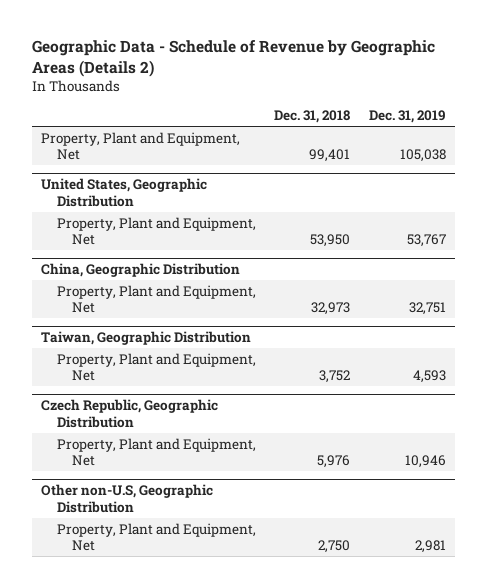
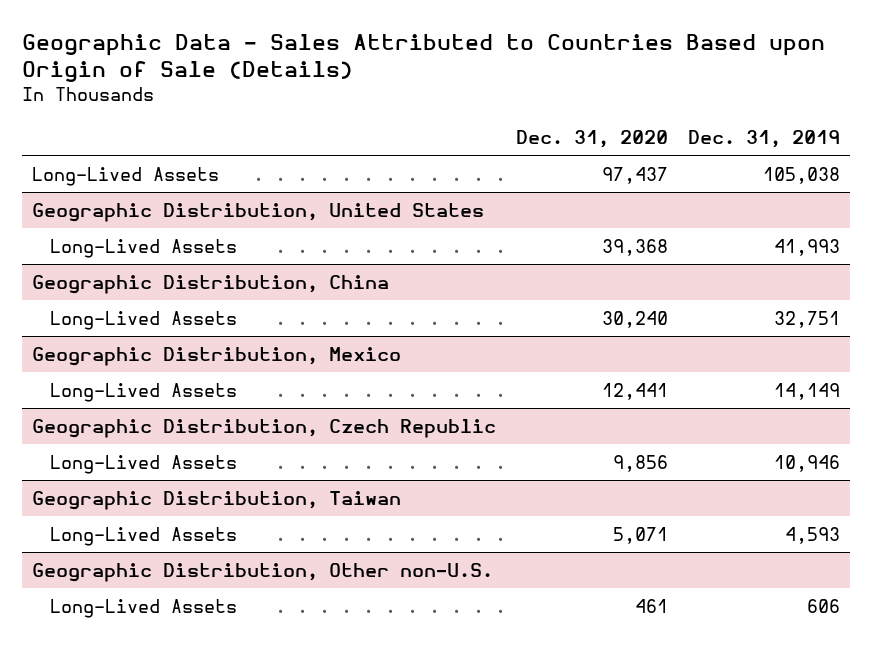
- Geographic Data - Schedule of Revenue by Geographic Areas (Details 2)
+ Geographic Data - Sales Attributed to Countries Based upon Origin of Sale (Details)
- | Dec. 31, 2018 | Dec. 31, 2019
+ | Dec. 31, 2020 | Dec. 31, 2019
- Property, Plant and Equipment, Net | 99,401 | 105,038
- United States, Geographic Distribution
- Property, Plant and Equipment, Net | 53,950 | 53,767
- China, Geographic Distribution
- Property, Plant and Equipment, Net | 32,973 | 32,751
- Taiwan, Geographic Distribution
- Property, Plant and Equipment, Net | 3,752 | 4,593
- Czech Republic, Geographic Distribution
- Property, Plant and Equipment, Net | 5,976 | 10,946
- Other non-U.S, Geographic Distribution
- Property, Plant and Equipment, Net | 2,750 | 2,981
+ Long-Lived Assets | 97,437 | 105,038
+ Geographic Distribution, United States
+ Long-Lived Assets | 39,368 | 41,993
+ Geographic Distribution, China
+ Long-Lived Assets | 30,240 | 32,751
+ Geographic Distribution, Mexico
+ Long-Lived Assets | 12,441 | 14,149
+ Geographic Distribution, Czech Republic
+ Long-Lived Assets | 9,856 | 10,946
+ Geographic Distribution, Taiwan
+ Long-Lived Assets | 5,071 | 4,593
+ Geographic Distribution, Other non-U.S.
+ Long-Lived Assets | 461 | 606

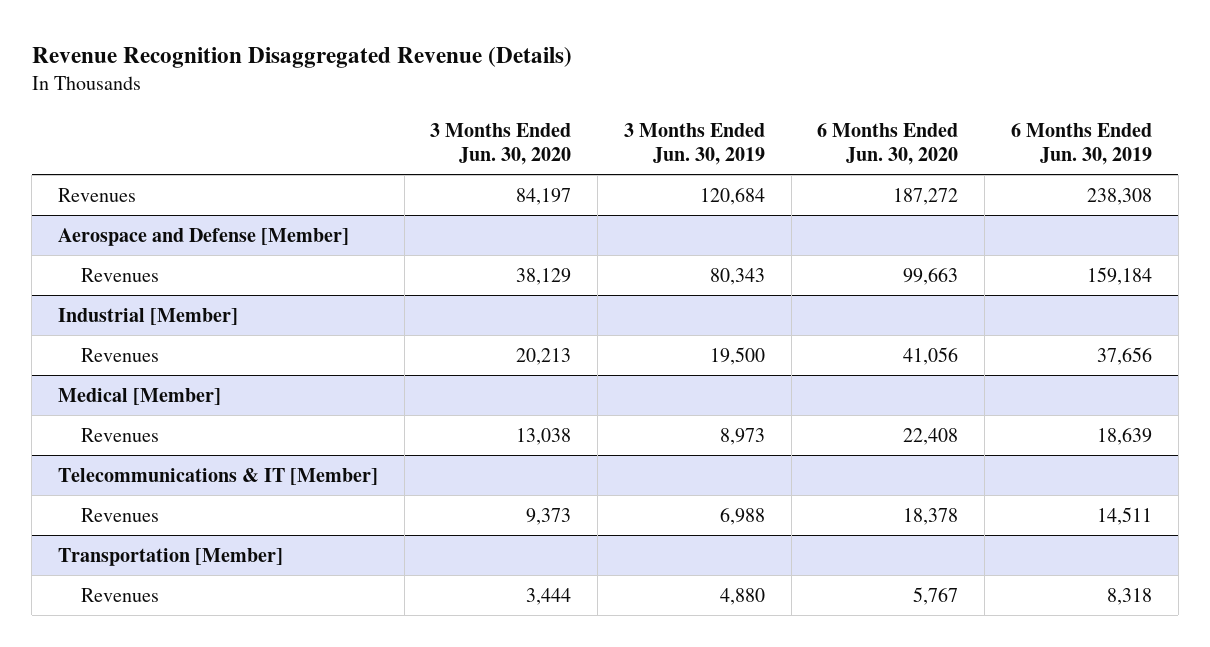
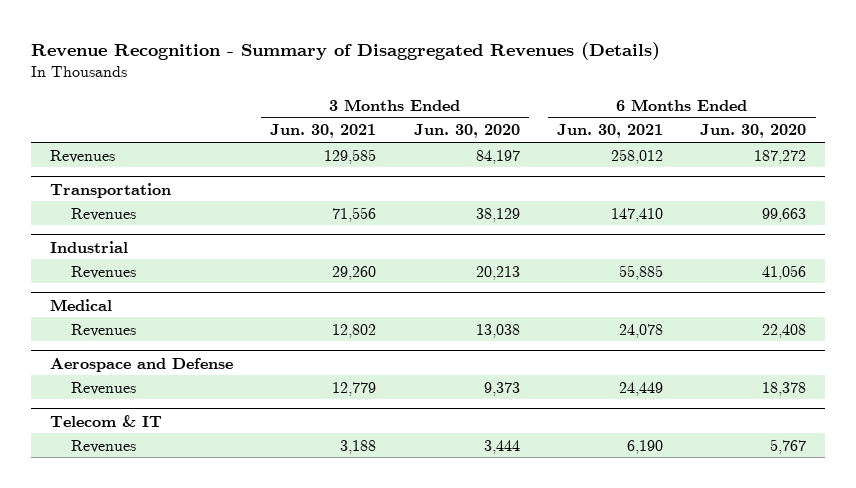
- Revenue Recognition Disaggregated Revenue (Details)
+ Revenue Recognition - Summary of Disaggregated Revenues (Details)
- | 3 Months Ended Jun. 30, 2020 | 3 Months Ended Jun. 30, 2019 | 6 Months Ended Jun. 30, 2020 | 6 Months Ended Jun. 30, 2019
+ | 3 Months Ended Jun. 30, 2021 | 3 Months Ended Jun. 30, 2020 | 6 Months Ended Jun. 30, 2021 | 6 Months Ended Jun. 30, 2020
- Aerospace and Defense [Member]
+ Transportation
- Industrial [Member]
+ Industrial
- Medical [Member]
+ Medical
- Telecommunications & IT [Member]
+ Aerospace and Defense
- Transportation [Member]
+ Telecom & IT

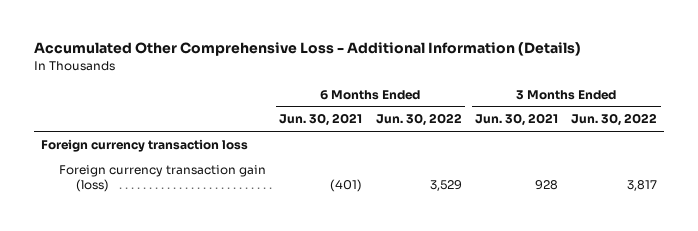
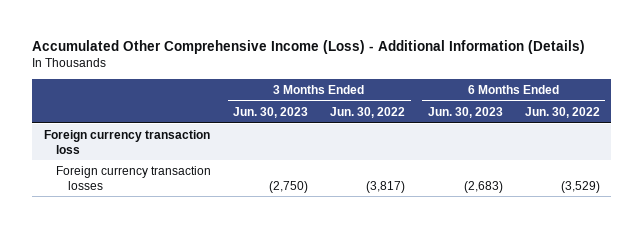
- Accumulated Other Comprehensive Loss - Additional Information (Details)
+ Accumulated Other Comprehensive Income (Loss) - Additional Information (Details)
- | 6 Months Ended Jun. 30, 2021 | 6 Months Ended Jun. 30, 2022 | 3 Months Ended Jun. 30, 2021 | 3 Months Ended Jun. 30, 2022
+ | 3 Months Ended Jun. 30, 2023 | 3 Months Ended Jun. 30, 2022 | 6 Months Ended Jun. 30, 2023 | 6 Months Ended Jun. 30, 2022
- Foreign currency transaction gain (loss) | (401) | 3,529 | 928 | 3,817
+ Foreign currency transaction losses | (2,750) | (3,817) | (2,683) | (3,529)

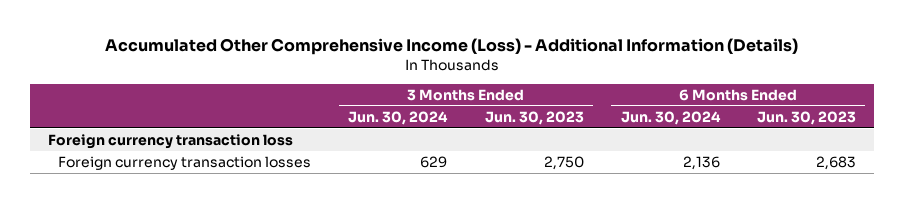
- | 3 Months Ended Jun. 30, 2023 | 3 Months Ended Jun. 30, 2022 | 6 Months Ended Jun. 30, 2023 | 6 Months Ended Jun. 30, 2022
+ | 3 Months Ended Jun. 30, 2024 | 3 Months Ended Jun. 30, 2023 | 6 Months Ended Jun. 30, 2024 | 6 Months Ended Jun. 30, 2023
- Foreign currency transaction losses | (2,750) | (3,817) | (2,683) | (3,529)
+ Foreign currency transaction losses | 629 | 2,750 | 2,136 | 2,683

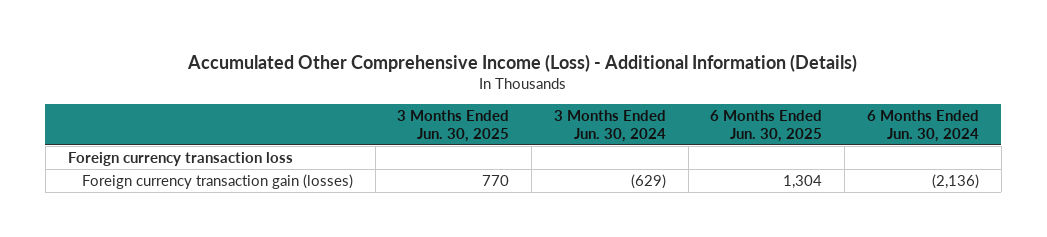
- | 3 Months Ended Jun. 30, 2024 | 3 Months Ended Jun. 30, 2023 | 6 Months Ended Jun. 30, 2024 | 6 Months Ended Jun. 30, 2023
+ | 3 Months Ended Jun. 30, 2025 | 3 Months Ended Jun. 30, 2024 | 6 Months Ended Jun. 30, 2025 | 6 Months Ended Jun. 30, 2024
- Foreign currency transaction losses | 629 | 2,750 | 2,136 | 2,683
+ Foreign currency transaction gain (losses) | 770 | (629) | 1,304 | (2,136)

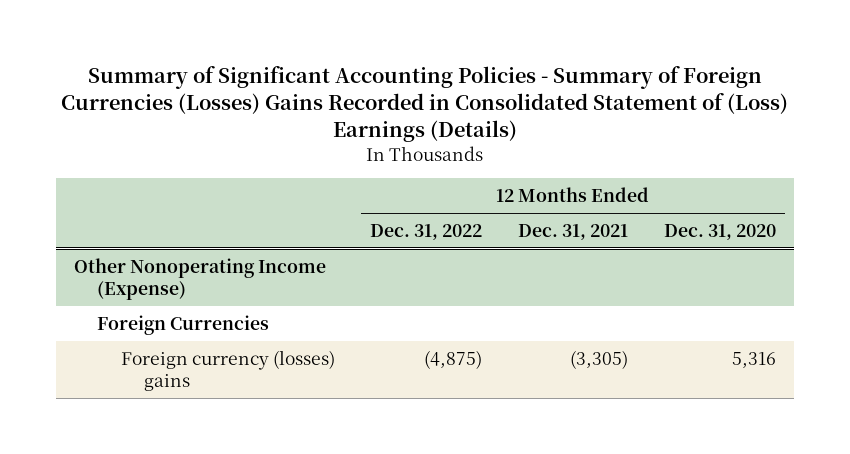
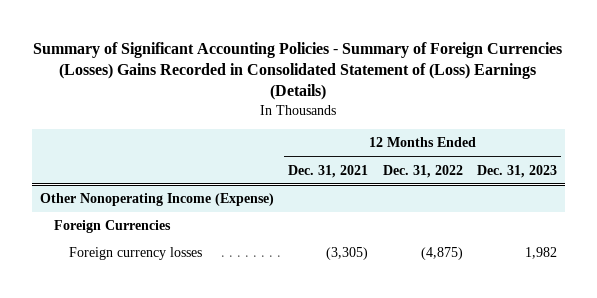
- | 12 Months Ended Dec. 31, 2022 | 12 Months Ended Dec. 31, 2021 | 12 Months Ended Dec. 31, 2020
+ | 12 Months Ended Dec. 31, 2021 | 12 Months Ended Dec. 31, 2022 | 12 Months Ended Dec. 31, 2023
@ Other Nonoperating Income (Expense)
- Foreign currency (losses) gains | (4,875) | (3,305) | 5,316
+ Foreign currency losses | (3,305) | (4,875) | 1,982

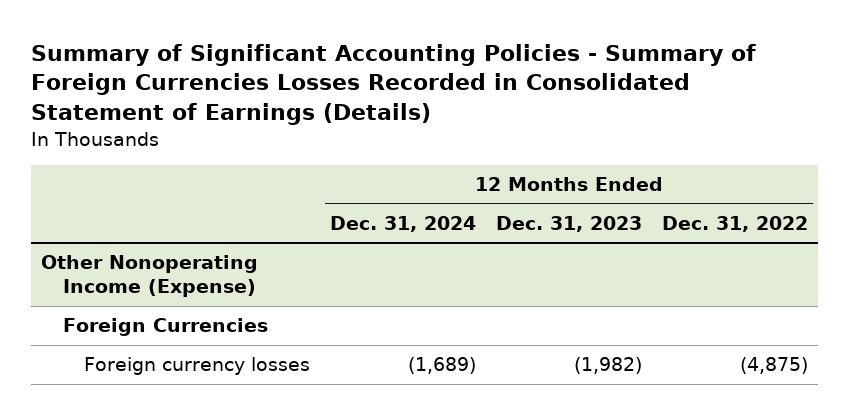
- Summary of Significant Accounting Policies - Summary of Foreign Currencies (Losses) Gains Recorded in Consolidated Statement of (Loss) Earnings (Details)
+ Summary of Significant Accounting Policies - Summary of Foreign Currencies Losses Recorded in Consolidated Statement of Earnings (Details)
- | 12 Months Ended Dec. 31, 2021 | 12 Months Ended Dec. 31, 2022 | 12 Months Ended Dec. 31, 2023
+ | 12 Months Ended Dec. 31, 2024 | 12 Months Ended Dec. 31, 2023 | 12 Months Ended Dec. 31, 2022
@ Other Nonoperating Income (Expense)
- Foreign currency losses | (3,305) | (4,875) | 1,982
+ Foreign currency losses | (1,689) | (1,982) | (4,875)

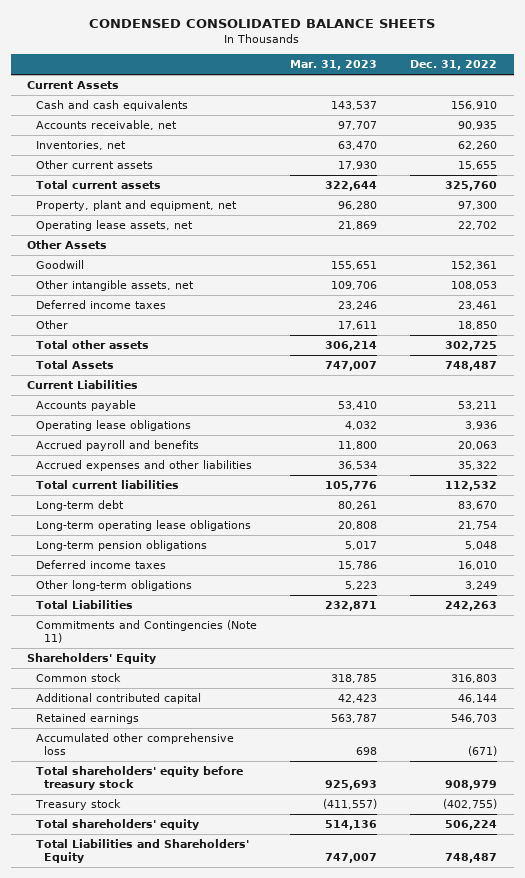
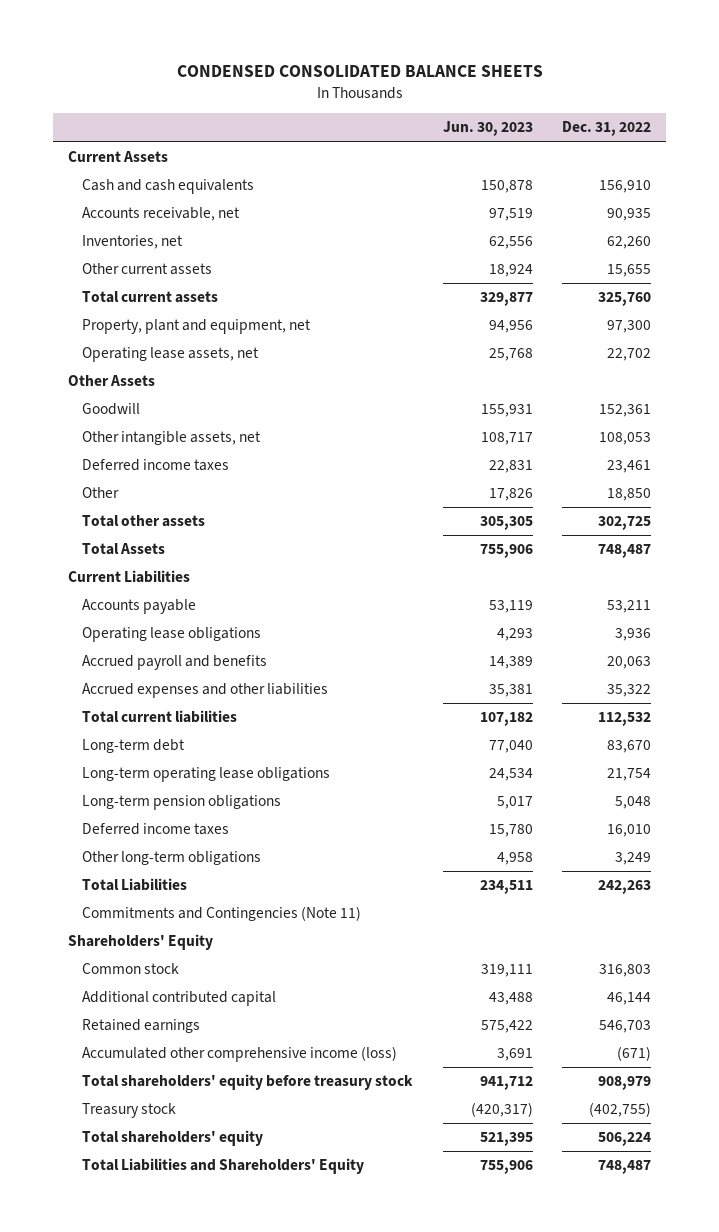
- | Mar. 31, 2023 | Dec. 31, 2022
+ | Jun. 30, 2023 | Dec. 31, 2022
- Accumulated other comprehensive loss | 698 | (671)
+ Accumulated other comprehensive income (loss) | 3,691 | (671)

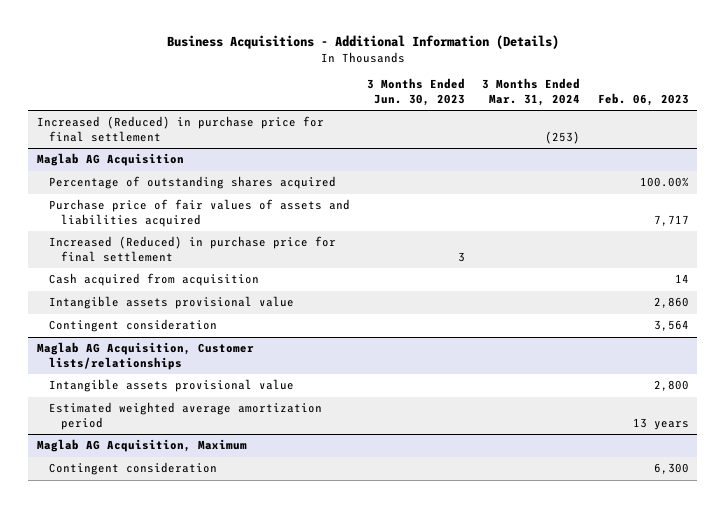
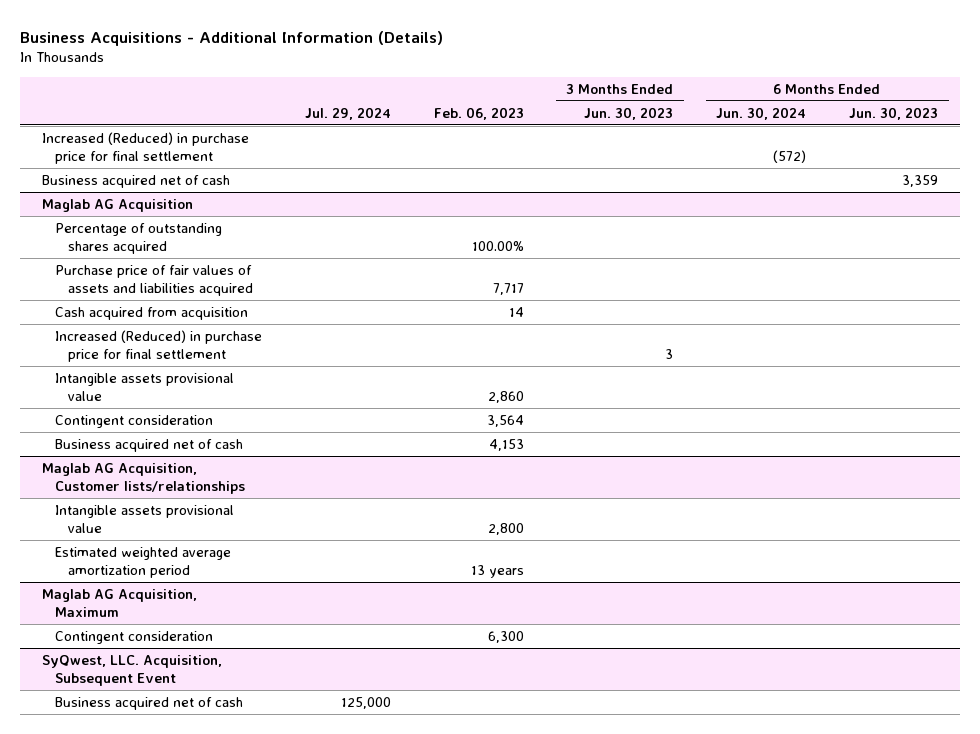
- | 3 Months Ended Jun. 30, 2023 | 3 Months Ended Mar. 31, 2024 | Feb. 06, 2023
+ | Jul. 29, 2024 | Feb. 06, 2023 | 3 Months Ended Jun. 30, 2023 | 6 Months Ended Jun. 30, 2024 | 6 Months Ended Jun. 30, 2023
+ Business acquired net of cash | | | | | 3,359
@ Maglab AG Acquisition
moved down: Increased (Reduced) in purchase price for final settlement | | | 3 | |
+ Business acquired net of cash | | 4,153 | | |
+ SyQwest, LLC. Acquisition, Subsequent Event
+ Business acquired net of cash | 125,000 | | | |

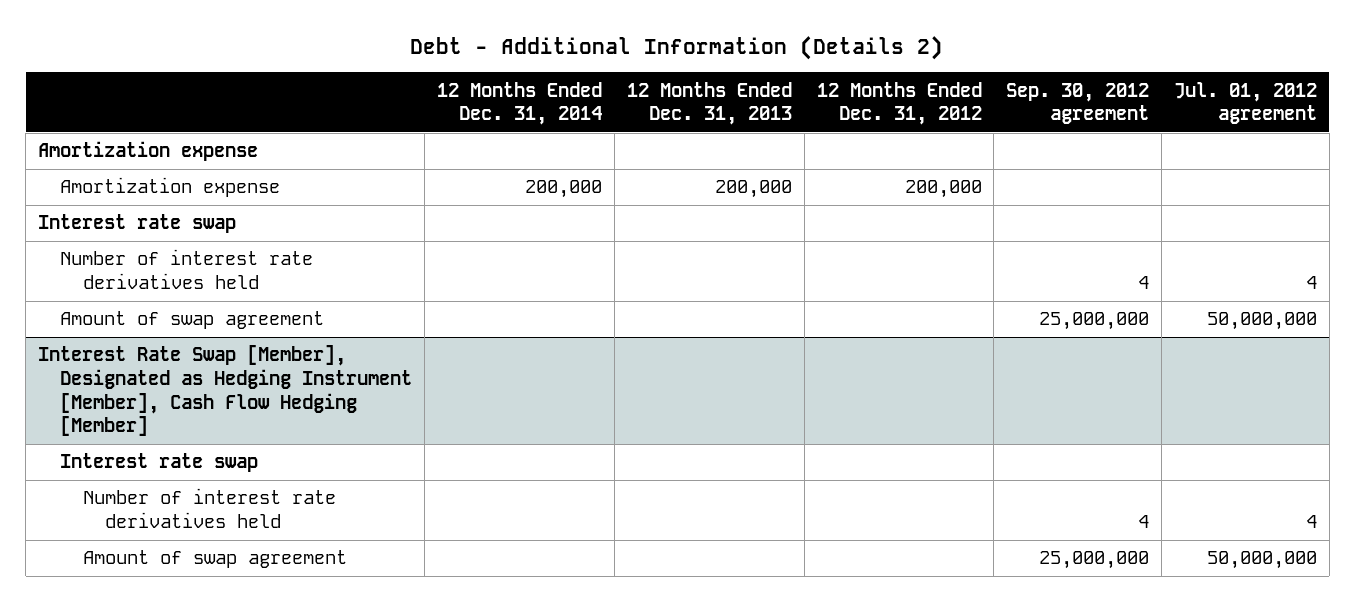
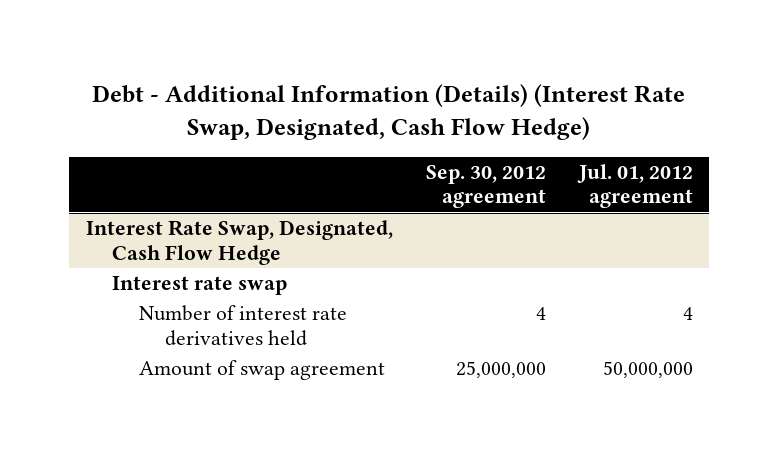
- Debt - Additional Information (Details 2)
+ Debt - Additional Information (Details) (Interest Rate Swap, Designated, Cash Flow Hedge)
- | 12 Months Ended Dec. 31, 2014 | 12 Months Ended Dec. 31, 2013 | 12 Months Ended Dec. 31, 2012 | Sep. 30, 2012 agreement | Jul. 01, 2012 agreement
+ | Sep. 30, 2012 agreement | Jul. 01, 2012 agreement
- Amortization expense
- Amortization expense | 200,000 | 200,000 | 200,000 | |
- Interest rate swap
- Number of interest rate derivatives held | | | | 4 | 4
- Amount of swap agreement | | | | 25,000,000 | 50,000,000
- Interest Rate Swap [Member], Designated as Hedging Instrument [Member], Cash Flow Hedging [Member]
+ Interest Rate Swap, Designated, Cash Flow Hedge

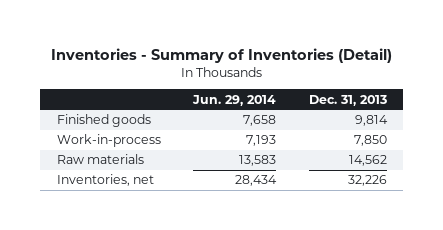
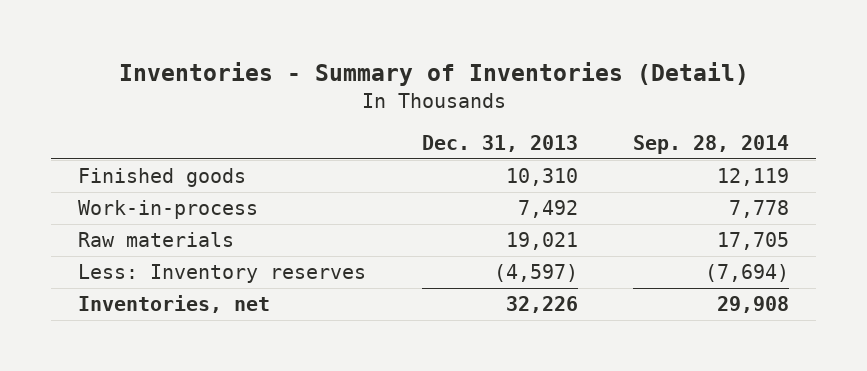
- | Jun. 29, 2014 | Dec. 31, 2013
+ | Dec. 31, 2013 | Sep. 28, 2014
- Finished goods | 7,658 | 9,814
- Work-in-process | 7,193 | 7,850
- Raw materials | 13,583 | 14,562
+ Finished goods | 10,310 | 12,119
+ Work-in-process | 7,492 | 7,778
+ Raw materials | 19,021 | 17,705
+ Less: Inventory reserves | (4,597) | (7,694)

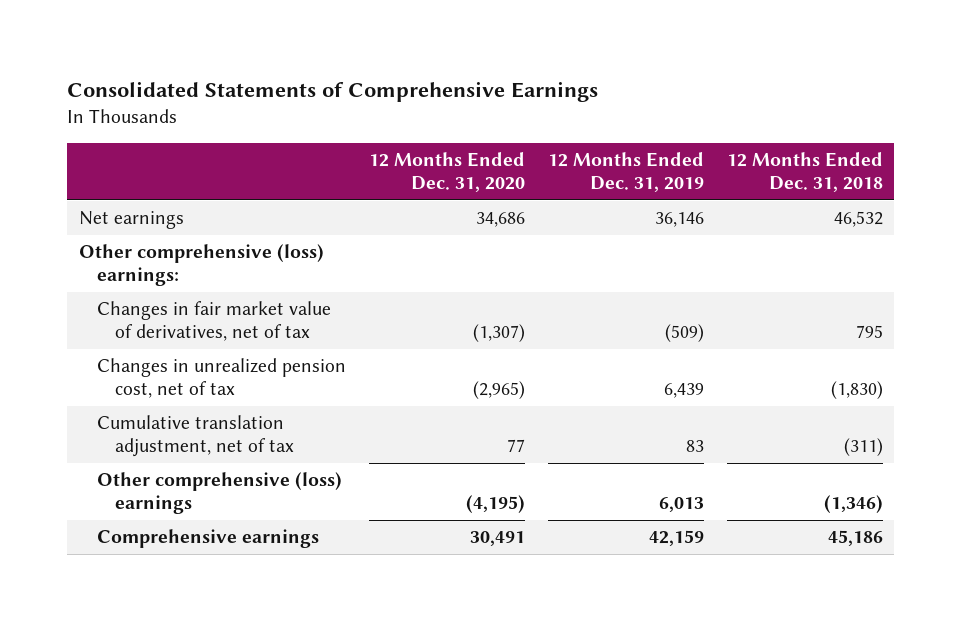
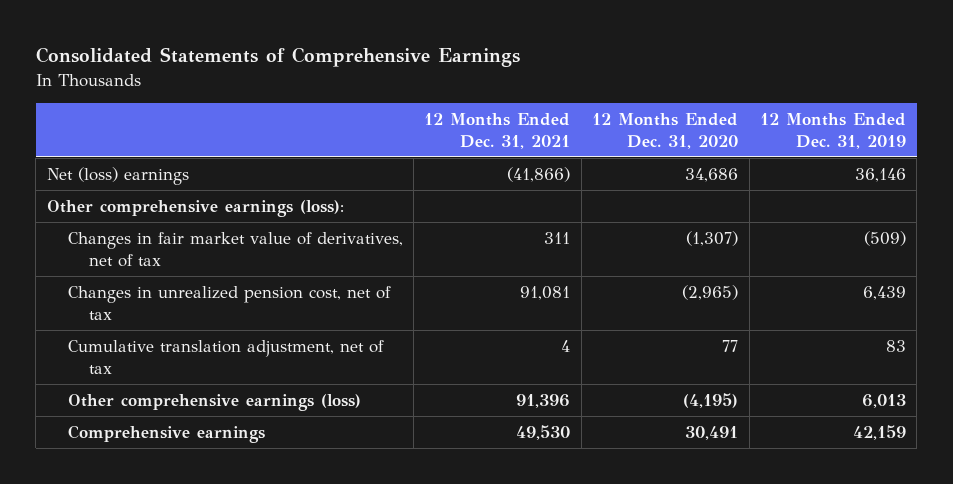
- | 12 Months Ended Dec. 31, 2020 | 12 Months Ended Dec. 31, 2019 | 12 Months Ended Dec. 31, 2018
+ | 12 Months Ended Dec. 31, 2021 | 12 Months Ended Dec. 31, 2020 | 12 Months Ended Dec. 31, 2019
- Net earnings | 34,686 | 36,146 | 46,532
- Other comprehensive (loss) earnings:
+ Net (loss) earnings | (41,866) | 34,686 | 36,146
+ Other comprehensive earnings (loss):
- Other comprehensive (loss) earnings | (4,195) | 6,013 | (1,346)
+ Other comprehensive earnings (loss) | 91,396 | (4,195) | 6,013

